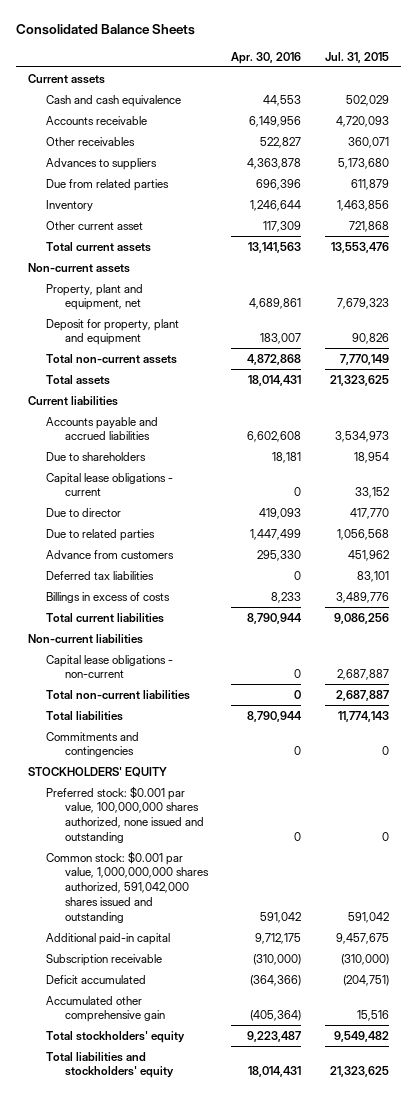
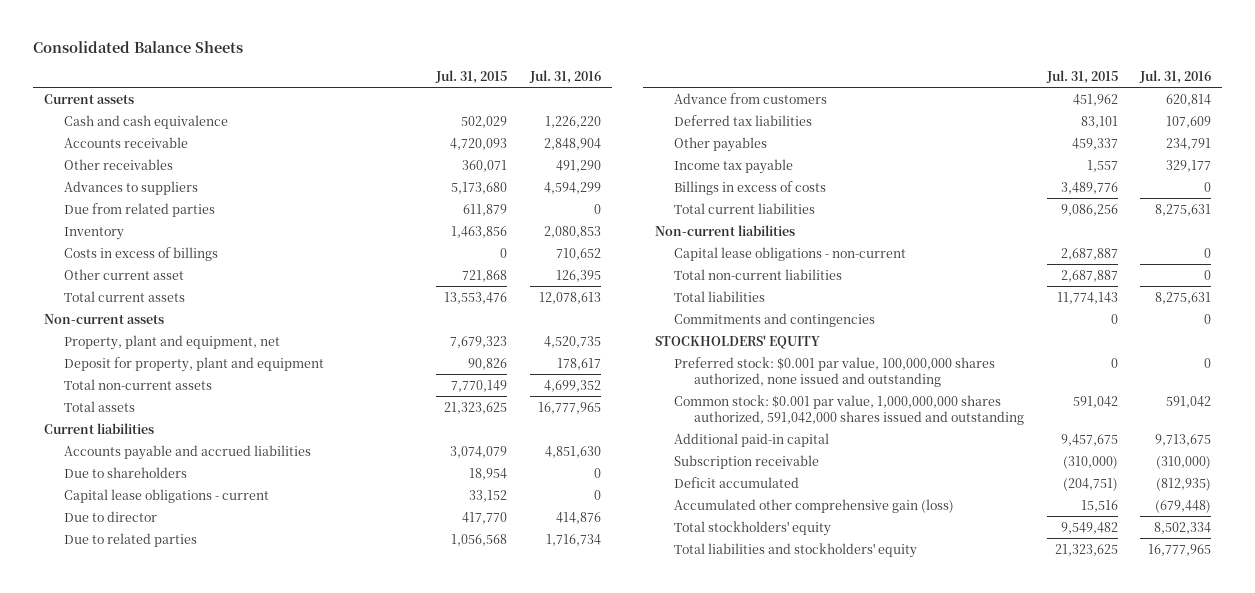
- | Apr. 30, 2016 | Jul. 31, 2015
+ | Jul. 31, 2015 | Jul. 31, 2016
+ Costs in excess of billings | 0 | 710,652
- Accounts payable and accrued liabilities | 6,602,608 | 3,534,973
+ Accounts payable and accrued liabilities | 3,074,079 | 4,851,630
+ Other payables | 459,337 | 234,791
+ Income tax payable | 1,557 | 329,177
- Accumulated other comprehensive gain | (405,364) | 15,516
+ Accumulated other comprehensive gain (loss) | 15,516 | (679,448)

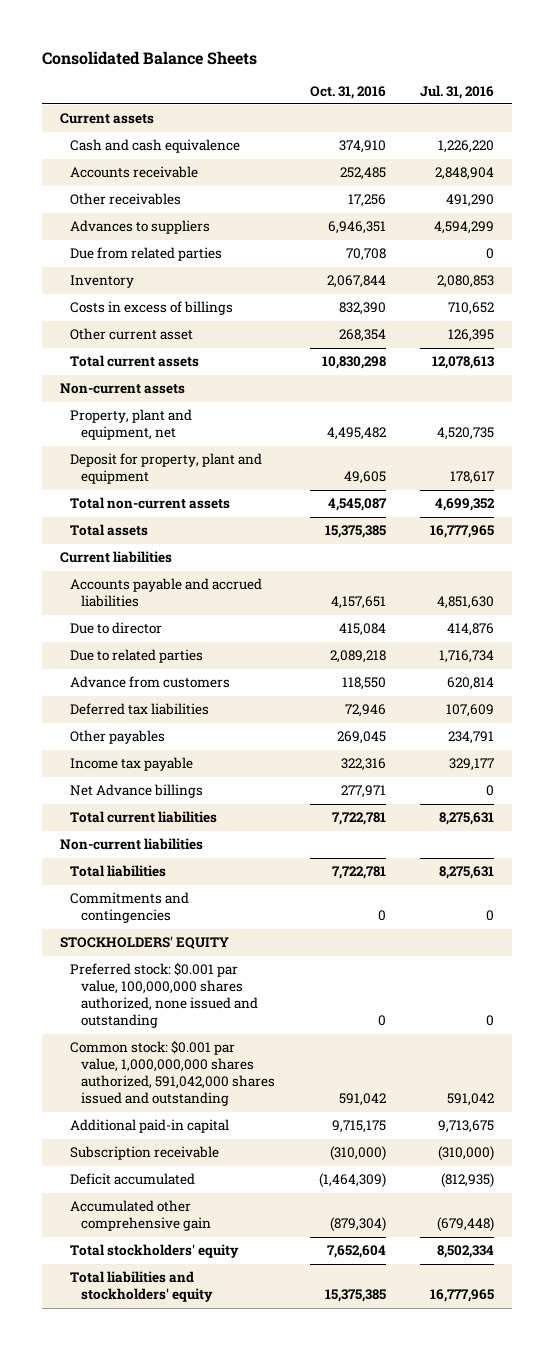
- | Jul. 31, 2015 | Jul. 31, 2016
+ | Oct. 31, 2016 | Jul. 31, 2016
- Due to shareholders | 18,954 | 0
- Capital lease obligations - current | 33,152 | 0
- Billings in excess of costs | 3,489,776 | 0
+ Net Advance billings | 277,971 | 0
- Capital lease obligations - non-current | 2,687,887 | 0
- Total non-current liabilities | 2,687,887 | 0
- Accumulated other comprehensive gain (loss) | 15,516 | (679,448)
+ Accumulated other comprehensive gain | (879,304) | (679,448)

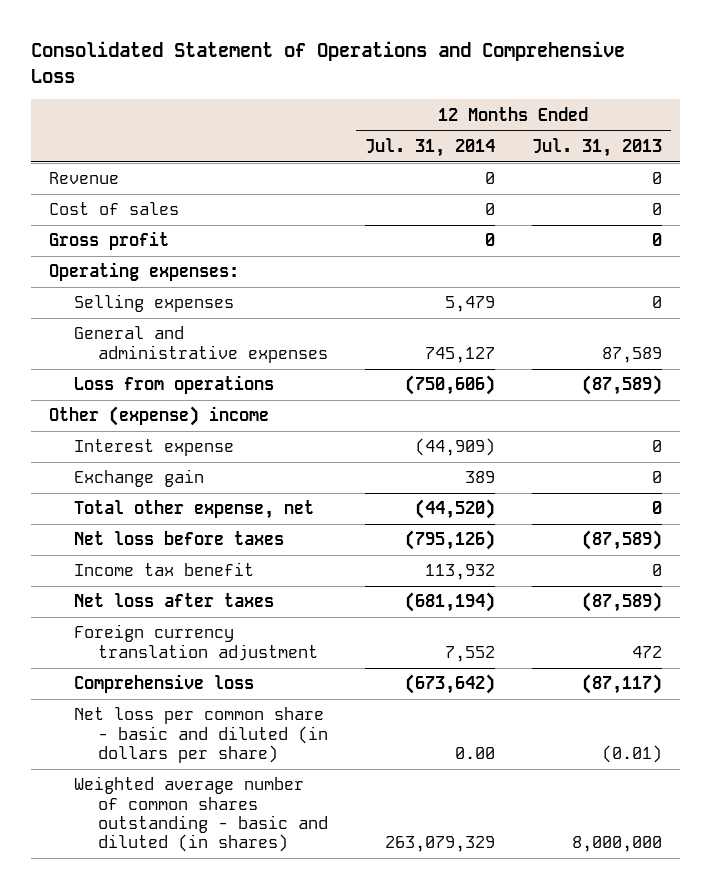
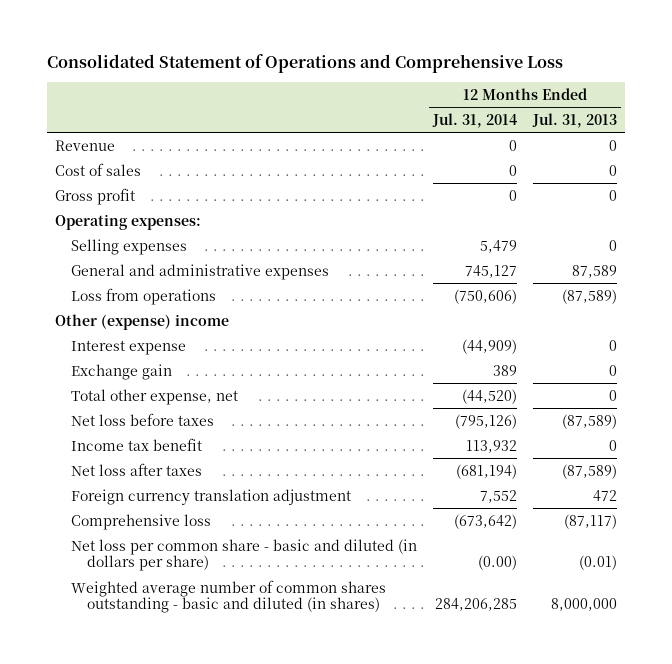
- Net loss per common share - basic and diluted (in dollars per share) | 0.00 | (0.01)
- Weighted average number of common shares outstanding - basic and diluted (in shares) | 263,079,329 | 8,000,000
+ Net loss per common share - basic and diluted (in dollars per share) | (0.00) | (0.01)
+ Weighted average number of common shares outstanding - basic and diluted (in shares) | 284,206,285 | 8,000,000

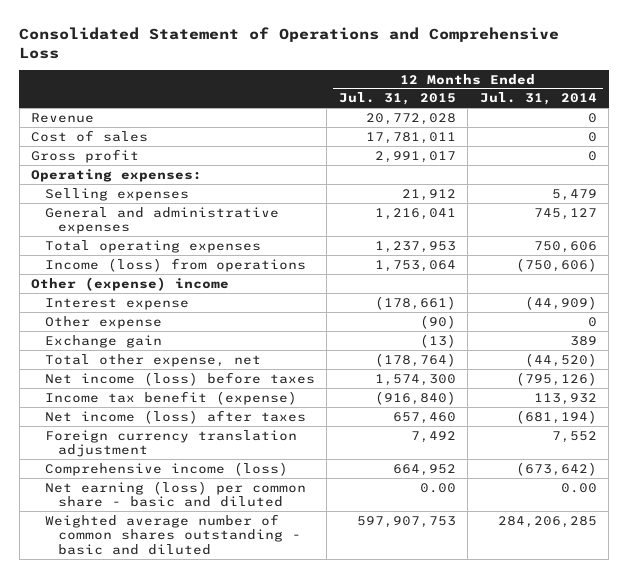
- | 12 Months Ended Jul. 31, 2014 | 12 Months Ended Jul. 31, 2013
+ | 12 Months Ended Jul. 31, 2015 | 12 Months Ended Jul. 31, 2014
- Loss from operations | (750,606) | (87,589)
+ Total operating expenses | 1,237,953 | 750,606
+ Income (loss) from operations | 1,753,064 | (750,606)
+ Other expense | (90) | 0
- Net loss before taxes | (795,126) | (87,589)
- Income tax benefit | 113,932 | 0
- Net loss after taxes | (681,194) | (87,589)
+ Net income (loss) before taxes | 1,574,300 | (795,126)
+ Income tax benefit (expense) | (916,840) | 113,932
+ Net income (loss) after taxes | 657,460 | (681,194)
- Comprehensive loss | (673,642) | (87,117)
- Net loss per common share - basic and diluted (in dollars per share) | (0.00) | (0.01)
- Weighted average number of common shares outstanding - basic and diluted (in shares) | 284,206,285 | 8,000,000
+ Comprehensive income (loss) | 664,952 | (673,642)
+ Net earning (loss) per common share - basic and diluted | 0.00 | 0.00
+ Weighted average number of common shares outstanding - basic and diluted | 597,907,753 | 284,206,285

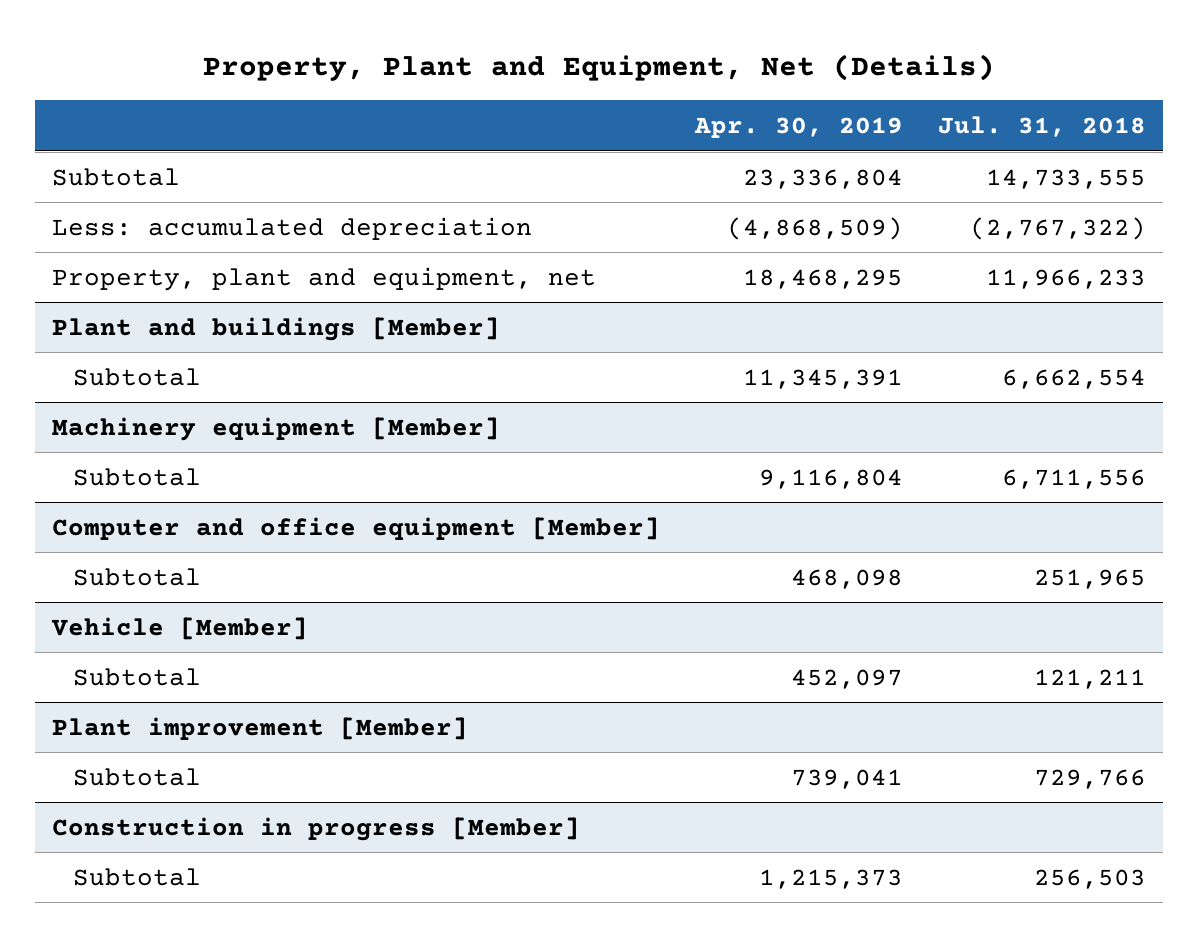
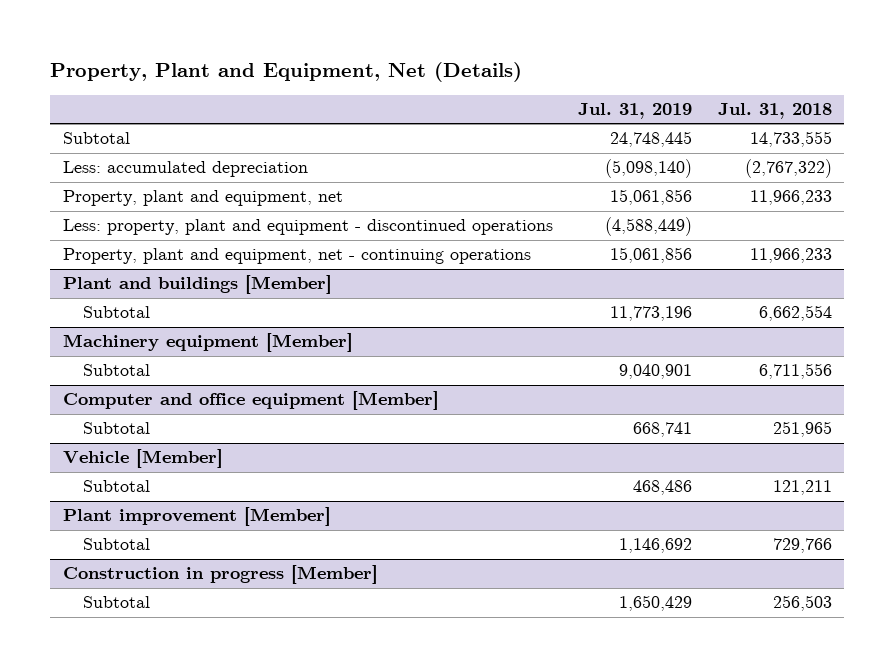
- | Apr. 30, 2019 | Jul. 31, 2018
+ | Jul. 31, 2019 | Jul. 31, 2018
+ Less: property, plant and equipment - discontinued operations | (4,588,449) |
+ Property, plant and equipment, net - continuing operations | 15,061,856 | 11,966,233

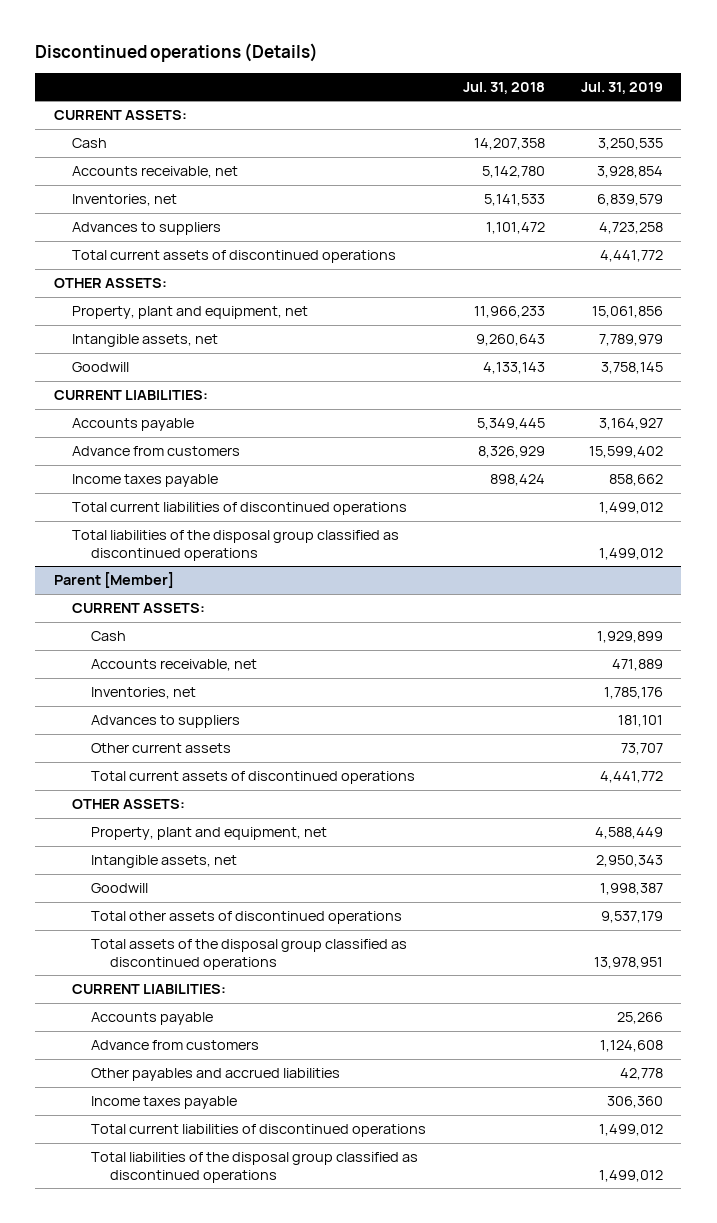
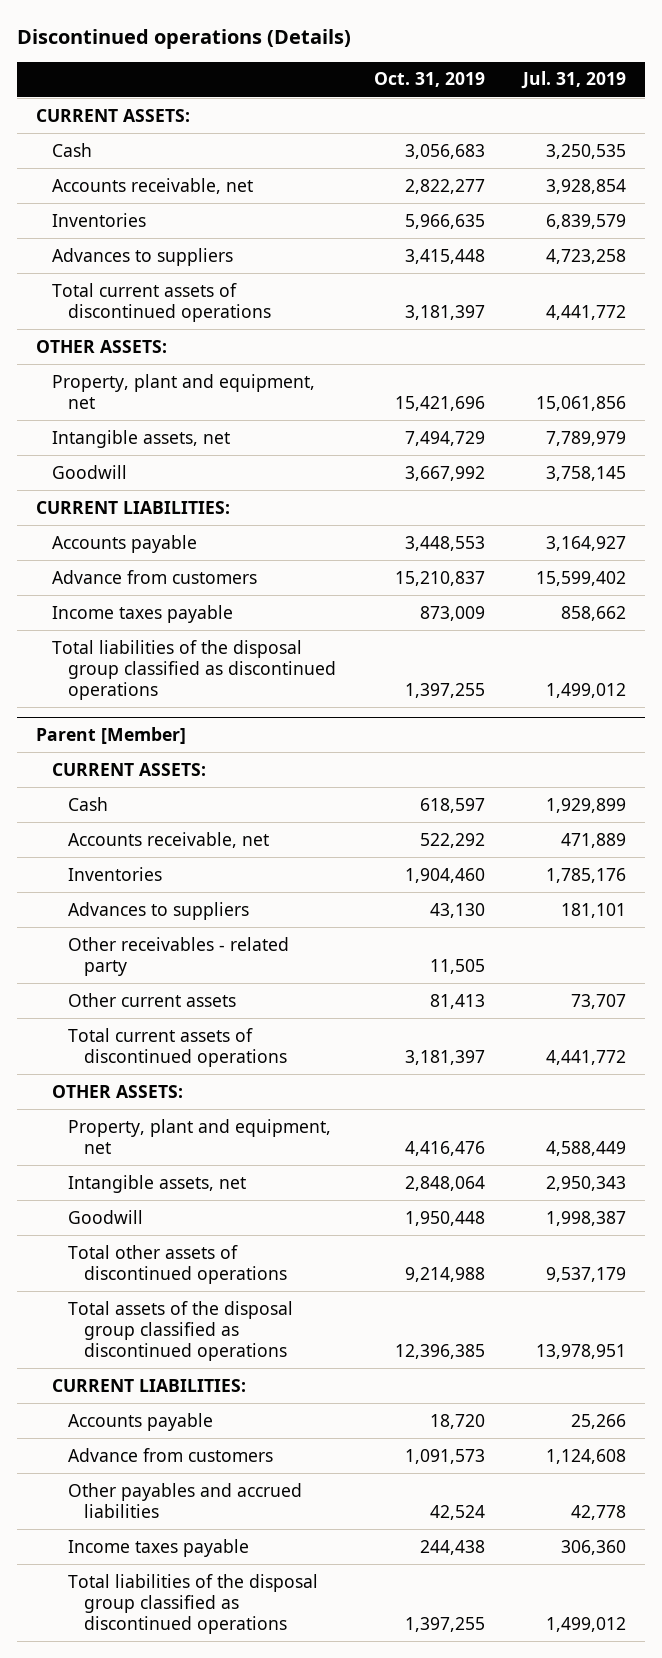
- | Jul. 31, 2018 | Jul. 31, 2019
+ | Oct. 31, 2019 | Jul. 31, 2019
- Inventories, net | 5,141,533 | 6,839,579
+ Inventories | 5,966,635 | 6,839,579
- Total current liabilities of discontinued operations | | 1,499,012
@ Parent [Member]
- Inventories, net | | 1,785,176
+ Inventories | 1,904,460 | 1,785,176
+ Other receivables - related party | 11,505 |
- Total current liabilities of discontinued operations | | 1,499,012

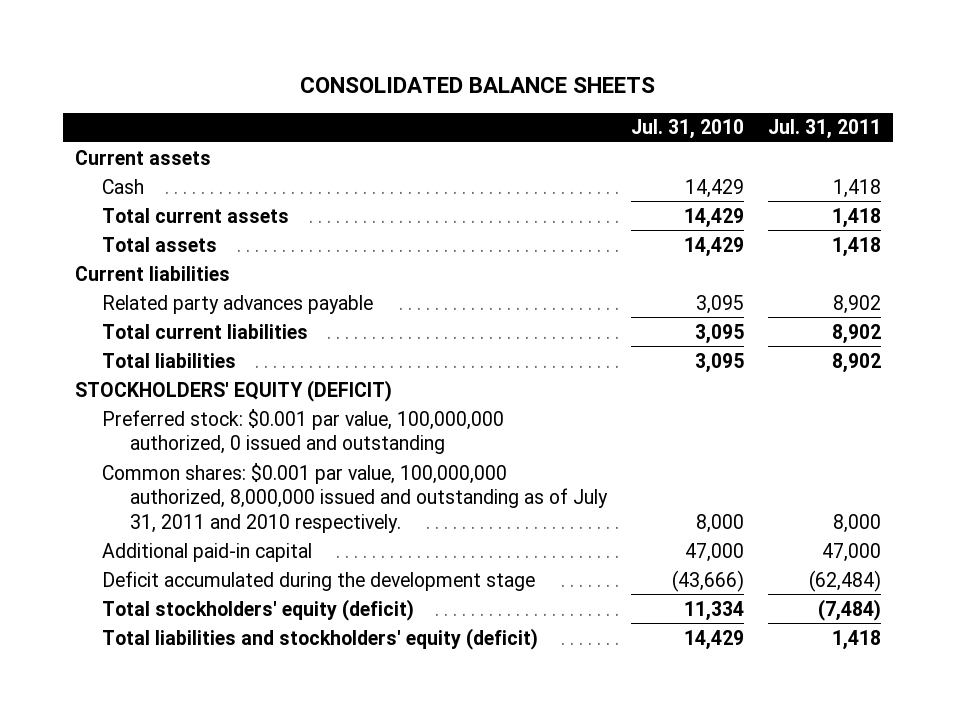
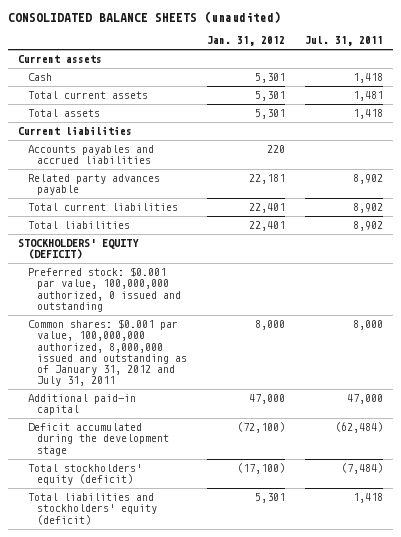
- CONSOLIDATED BALANCE SHEETS
+ CONSOLIDATED BALANCE SHEETS (unaudited)
- | Jul. 31, 2010 | Jul. 31, 2011
+ | Jan. 31, 2012 | Jul. 31, 2011
- Total current assets | 14,429 | 1,418
+ Total current assets | 5,301 | 1,481
+ Accounts payables and accrued liabilities | 220 |
- Common shares: $0.001 par value, 100,000,000 authorized, 8,000,000 issued and outstanding as of July 31, 2011 and 2010 respectively. | 8,000 | 8,000
+ Common shares: $0.001 par value, 100,000,000 authorized, 8,000,000 issued and outstanding as of January 31, 2012 and July 31, 2011 | 8,000 | 8,000

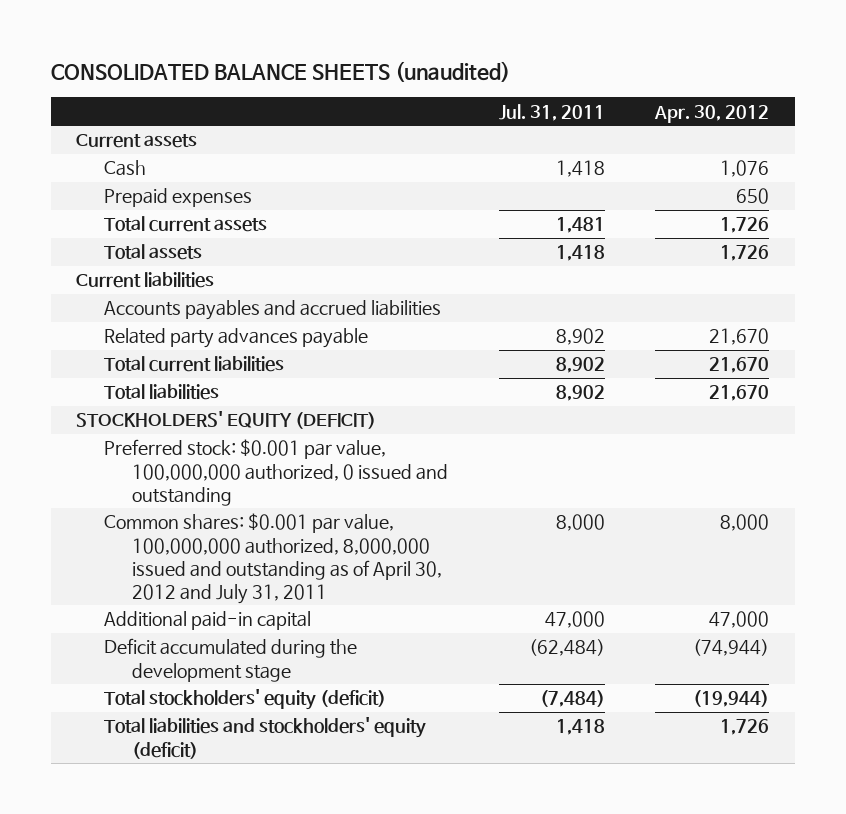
- | Jan. 31, 2012 | Jul. 31, 2011
+ | Jul. 31, 2011 | Apr. 30, 2012
+ Prepaid expenses | | 650
- Common shares: $0.001 par value, 100,000,000 authorized, 8,000,000 issued and outstanding as of January 31, 2012 and July 31, 2011 | 8,000 | 8,000
+ Common shares: $0.001 par value, 100,000,000 authorized, 8,000,000 issued and outstanding as of April 30, 2012 and July 31, 2011 | 8,000 | 8,000

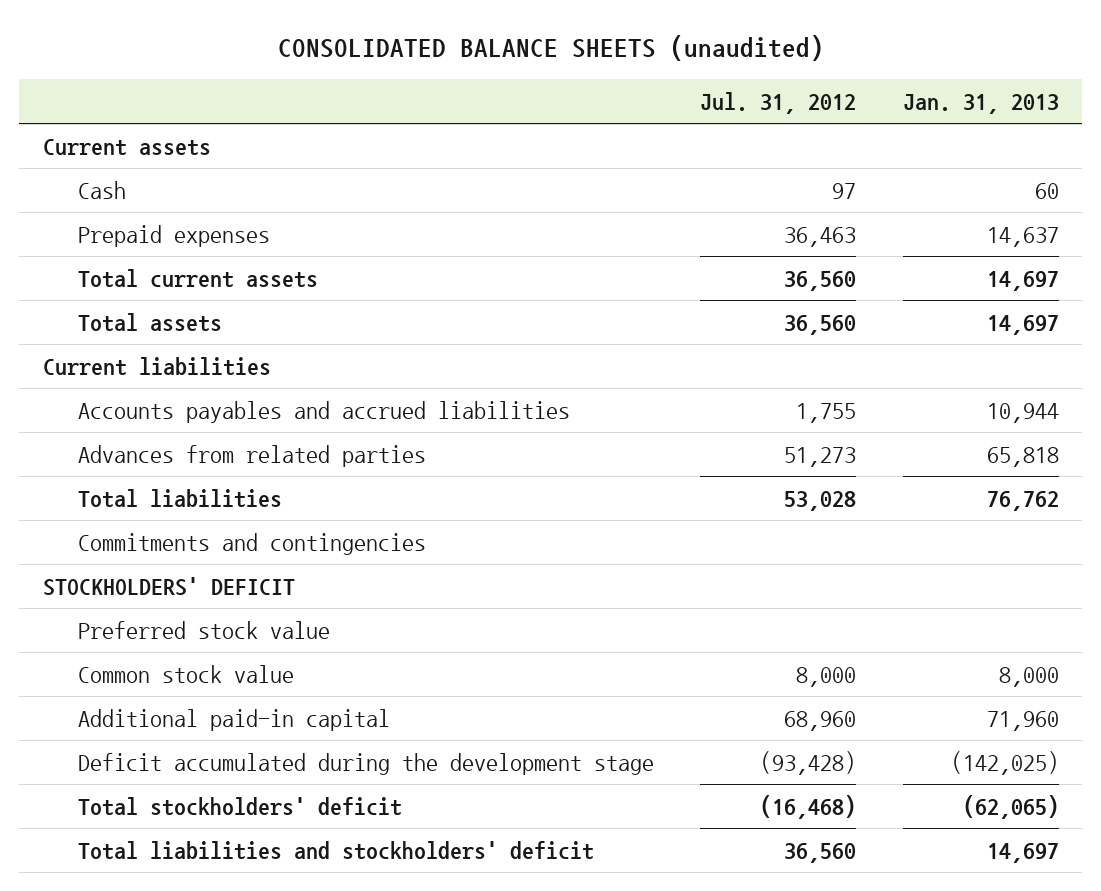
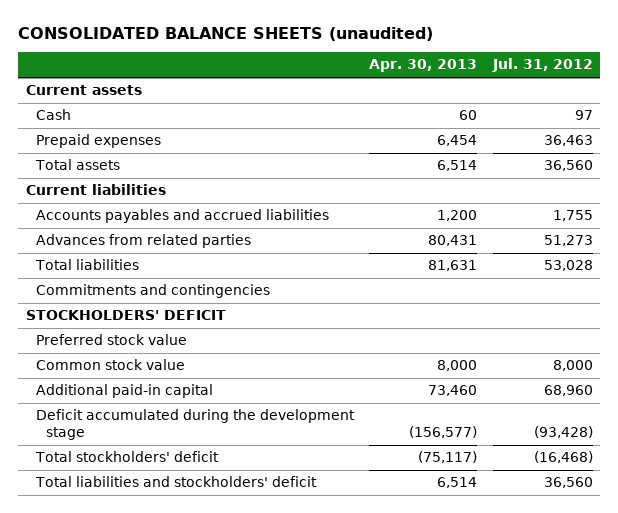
- | Jul. 31, 2012 | Jan. 31, 2013
+ | Apr. 30, 2013 | Jul. 31, 2012
- Total current assets | 36,560 | 14,697

